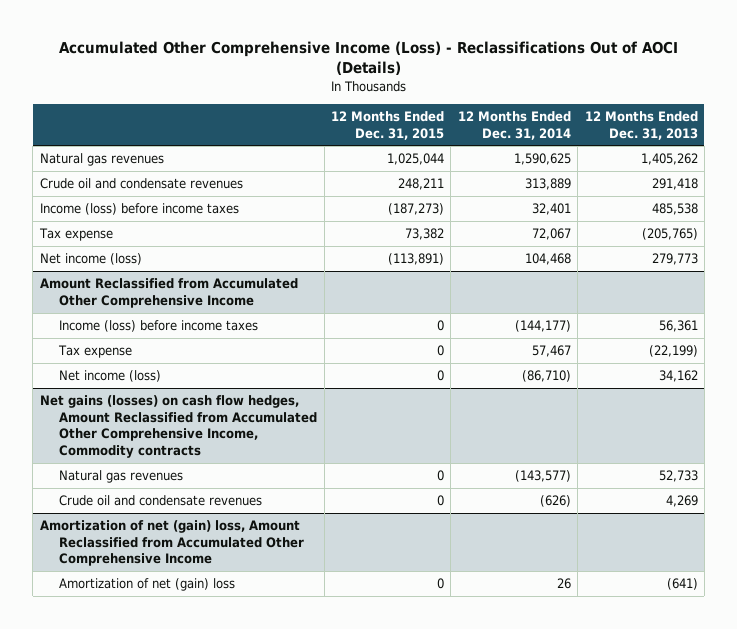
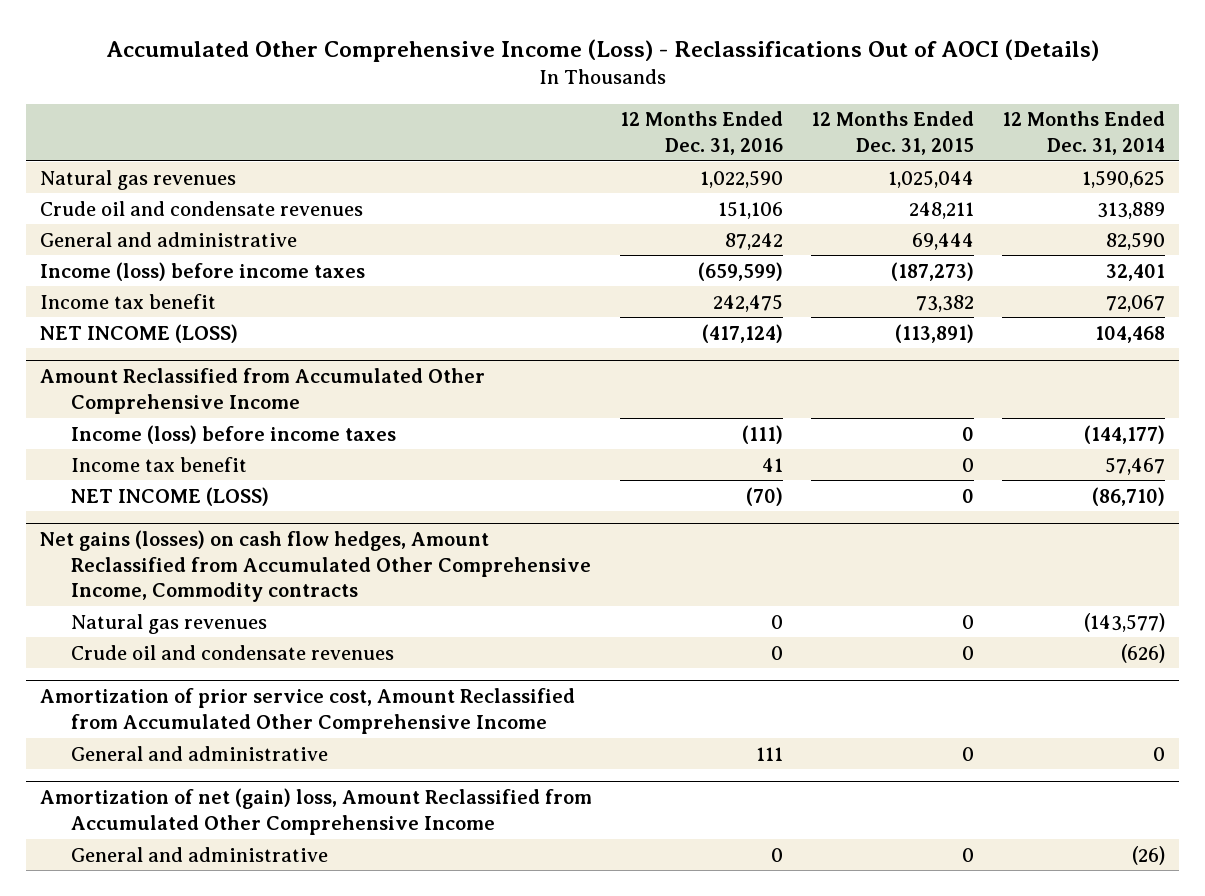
- | 12 Months Ended Dec. 31, 2015 | 12 Months Ended Dec. 31, 2014 | 12 Months Ended Dec. 31, 2013
+ | 12 Months Ended Dec. 31, 2016 | 12 Months Ended Dec. 31, 2015 | 12 Months Ended Dec. 31, 2014
+ General and administrative | 87,242 | 69,444 | 82,590
- Tax expense | 73,382 | 72,067 | (205,765)
- Net income (loss) | (113,891) | 104,468 | 279,773
+ Income tax benefit | 242,475 | 73,382 | 72,067
+ NET INCOME (LOSS) | (417,124) | (113,891) | 104,468
@ Amount Reclassified from Accumulated Other Comprehensive Income
- Tax expense | 0 | 57,467 | (22,199)
- Net income (loss) | 0 | (86,710) | 34,162
+ Income tax benefit | 41 | 0 | 57,467
+ NET INCOME (LOSS) | (70) | 0 | (86,710)
+ Amortization of prior service cost, Amount Reclassified from Accumulated Other Comprehensive Income
+ General and administrative | 111 | 0 | 0
@ Amortization of net (gain) loss, Amount Reclassified from Accumulated Other Comprehensive Income
- Amortization of net (gain) loss | 0 | 26 | (641)
+ General and administrative | 0 | 0 | (26)

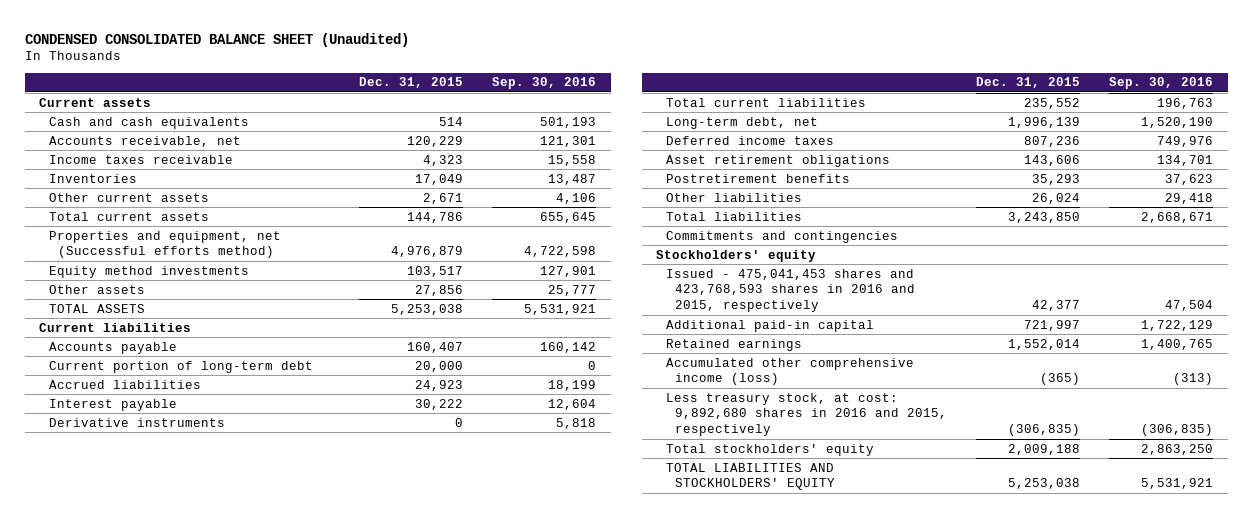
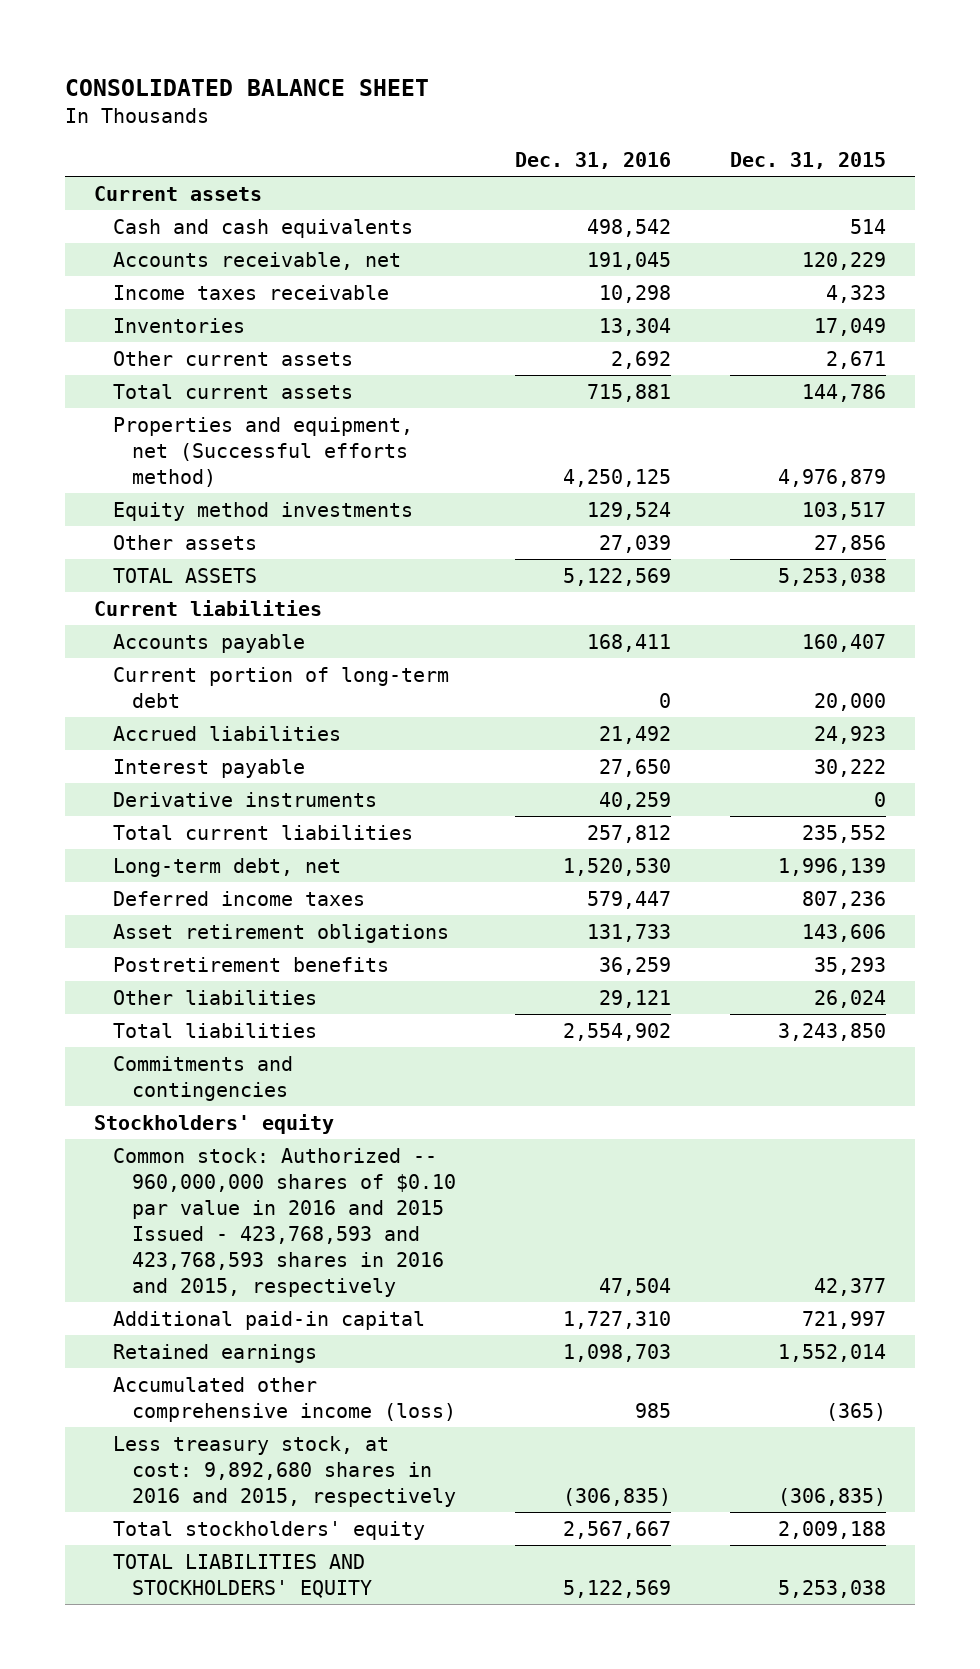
- CONDENSED CONSOLIDATED BALANCE SHEET (Unaudited)
+ CONSOLIDATED BALANCE SHEET
- | Dec. 31, 2015 | Sep. 30, 2016
+ | Dec. 31, 2016 | Dec. 31, 2015
- Issued - 475,041,453 shares and 423,768,593 shares in 2016 and 2015, respectively | 42,377 | 47,504
+ Common stock: Authorized -- 960,000,000 shares of $0.10 par value in 2016 and 2015 Issued - 423,768,593 and 423,768,593 shares in 2016 and 2015, respectively | 47,504 | 42,377

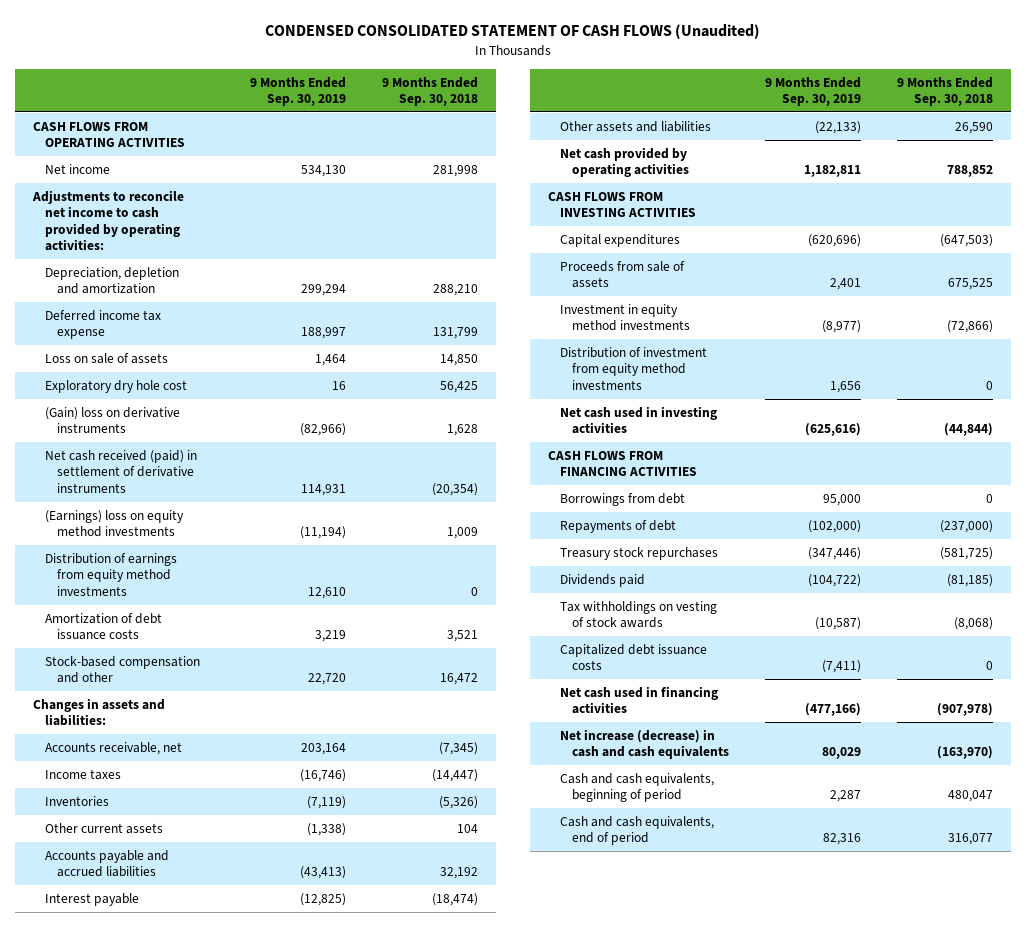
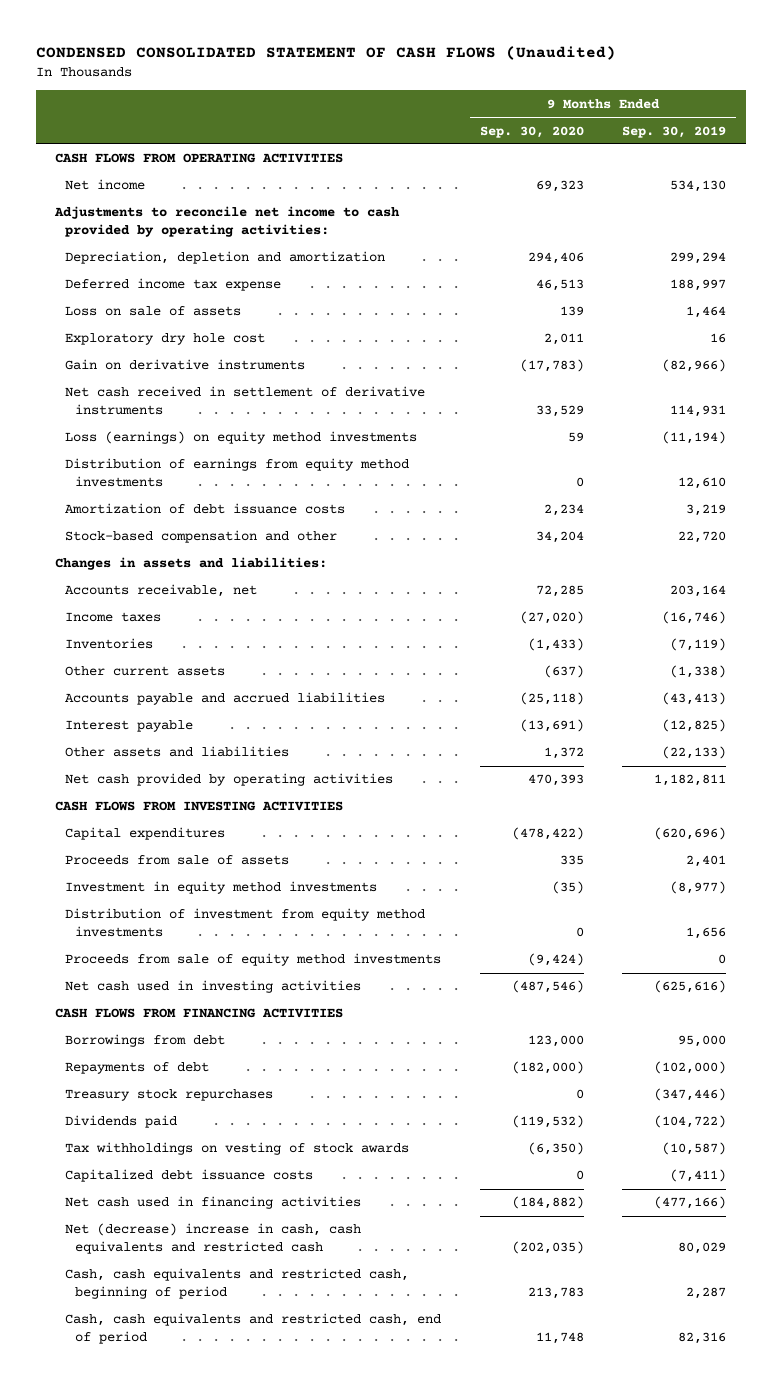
- | 9 Months Ended Sep. 30, 2019 | 9 Months Ended Sep. 30, 2018
+ | 9 Months Ended Sep. 30, 2020 | 9 Months Ended Sep. 30, 2019
- (Gain) loss on derivative instruments | (82,966) | 1,628
- Net cash received (paid) in settlement of derivative instruments | 114,931 | (20,354)
- (Earnings) loss on equity method investments | (11,194) | 1,009
+ Gain on derivative instruments | (17,783) | (82,966)
+ Net cash received in settlement of derivative instruments | 33,529 | 114,931
+ Loss (earnings) on equity method investments | 59 | (11,194)
+ Proceeds from sale of equity method investments | (9,424) | 0
- Net increase (decrease) in cash and cash equivalents | 80,029 | (163,970)
- Cash and cash equivalents, beginning of period | 2,287 | 480,047
- Cash and cash equivalents, end of period | 82,316 | 316,077
+ Net (decrease) increase in cash, cash equivalents and restricted cash | (202,035) | 80,029
+ Cash, cash equivalents and restricted cash, beginning of period | 213,783 | 2,287
+ Cash, cash equivalents and restricted cash, end of period | 11,748 | 82,316

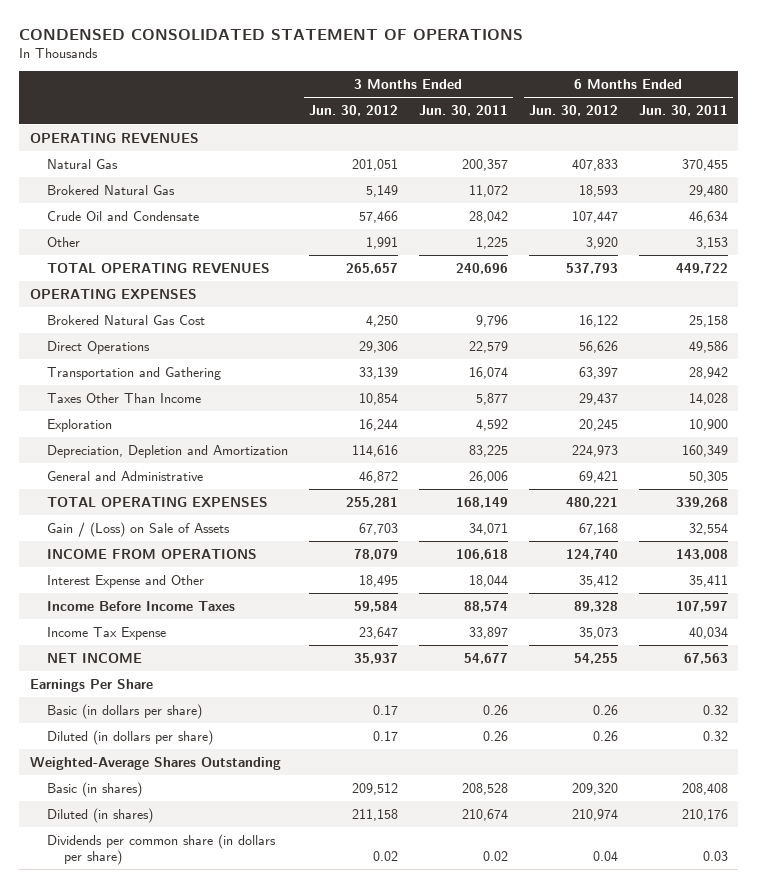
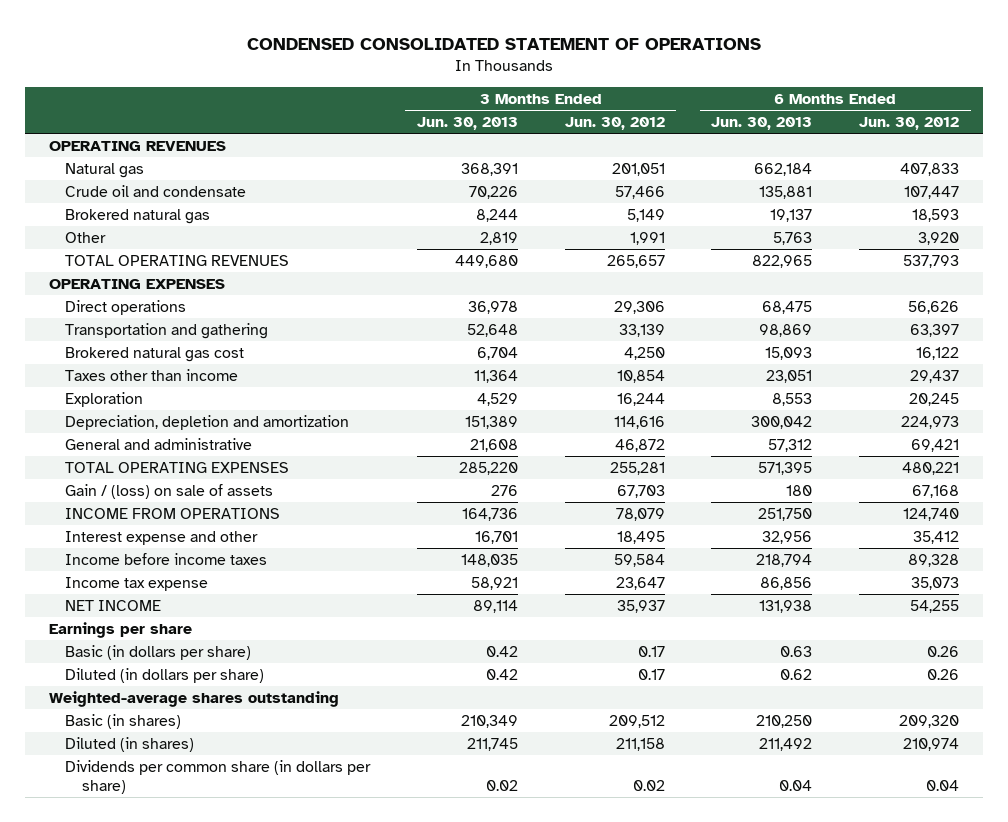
- | 3 Months Ended Jun. 30, 2012 | 3 Months Ended Jun. 30, 2011 | 6 Months Ended Jun. 30, 2012 | 6 Months Ended Jun. 30, 2011
+ | 3 Months Ended Jun. 30, 2013 | 3 Months Ended Jun. 30, 2012 | 6 Months Ended Jun. 30, 2013 | 6 Months Ended Jun. 30, 2012
- Natural Gas | 201,051 | 200,357 | 407,833 | 370,455
- Brokered Natural Gas | 5,149 | 11,072 | 18,593 | 29,480
- Crude Oil and Condensate | 57,466 | 28,042 | 107,447 | 46,634
+ Natural gas | 368,391 | 201,051 | 662,184 | 407,833
+ Crude oil and condensate | 70,226 | 57,466 | 135,881 | 107,447
+ Brokered natural gas | 8,244 | 5,149 | 19,137 | 18,593
- Brokered Natural Gas Cost | 4,250 | 9,796 | 16,122 | 25,158
- Direct Operations | 29,306 | 22,579 | 56,626 | 49,586
- Transportation and Gathering | 33,139 | 16,074 | 63,397 | 28,942
- Taxes Other Than Income | 10,854 | 5,877 | 29,437 | 14,028
+ Direct operations | 36,978 | 29,306 | 68,475 | 56,626
+ Transportation and gathering | 52,648 | 33,139 | 98,869 | 63,397
+ Brokered natural gas cost | 6,704 | 4,250 | 15,093 | 16,122
+ Taxes other than income | 11,364 | 10,854 | 23,051 | 29,437
- Depreciation, Depletion and Amortization | 114,616 | 83,225 | 224,973 | 160,349
- General and Administrative | 46,872 | 26,006 | 69,421 | 50,305
+ Depreciation, depletion and amortization | 151,389 | 114,616 | 300,042 | 224,973
+ General and administrative | 21,608 | 46,872 | 57,312 | 69,421
- Gain / (Loss) on Sale of Assets | 67,703 | 34,071 | 67,168 | 32,554
+ Gain / (loss) on sale of assets | 276 | 67,703 | 180 | 67,168
- Interest Expense and Other | 18,495 | 18,044 | 35,412 | 35,411
- Income Before Income Taxes | 59,584 | 88,574 | 89,328 | 107,597
- Income Tax Expense | 23,647 | 33,897 | 35,073 | 40,034
+ Interest expense and other | 16,701 | 18,495 | 32,956 | 35,412
+ Income before income taxes | 148,035 | 59,584 | 218,794 | 89,328
+ Income tax expense | 58,921 | 23,647 | 86,856 | 35,073
- Earnings Per Share
+ Earnings per share
- Weighted-Average Shares Outstanding
+ Weighted-average shares outstanding

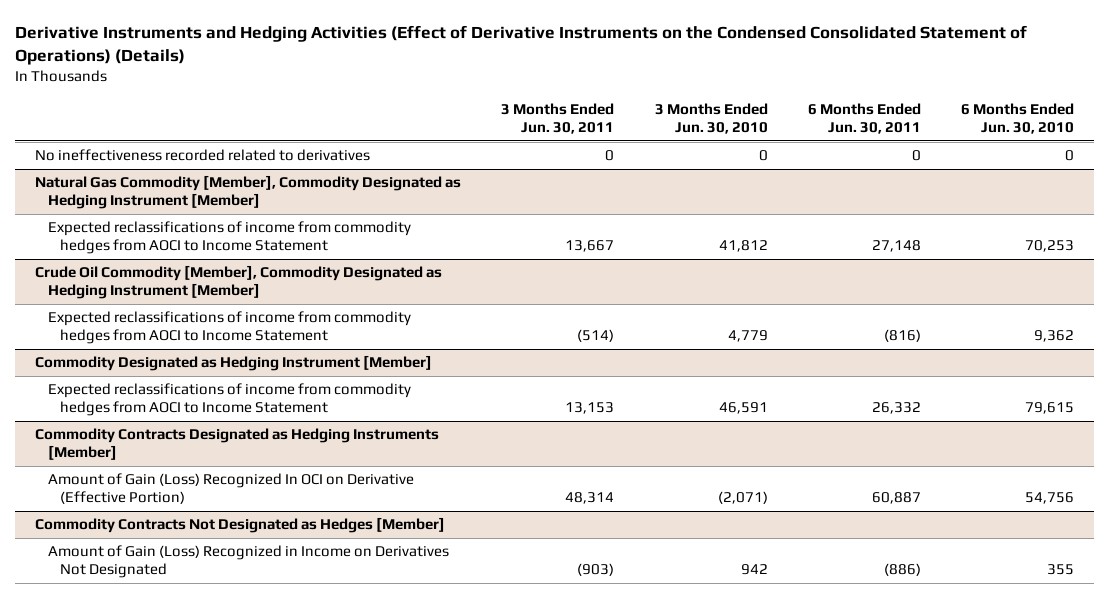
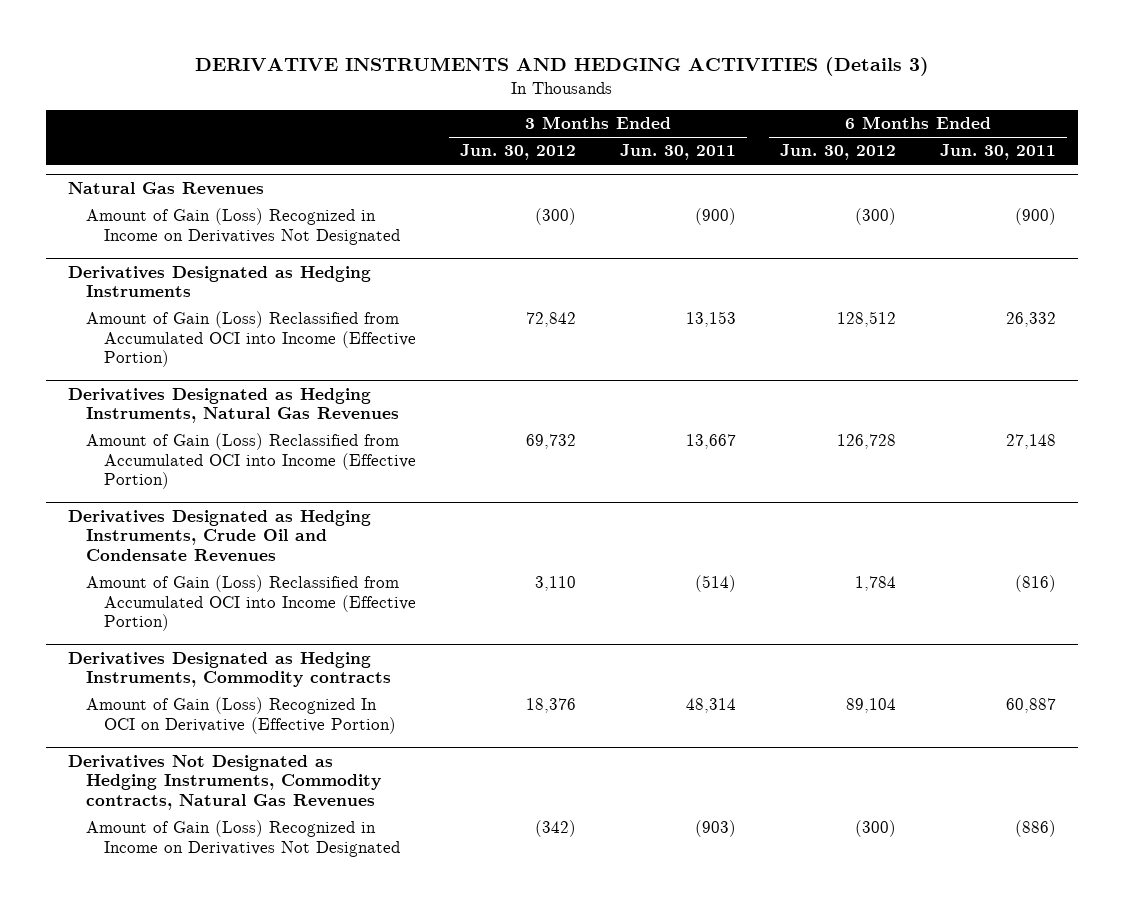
- Derivative Instruments and Hedging Activities (Effect of Derivative Instruments on the Condensed Consolidated Statement of Operations) (Details)
+ DERIVATIVE INSTRUMENTS AND HEDGING ACTIVITIES (Details 3)
- | 3 Months Ended Jun. 30, 2011 | 3 Months Ended Jun. 30, 2010 | 6 Months Ended Jun. 30, 2011 | 6 Months Ended Jun. 30, 2010
+ | 3 Months Ended Jun. 30, 2012 | 3 Months Ended Jun. 30, 2011 | 6 Months Ended Jun. 30, 2012 | 6 Months Ended Jun. 30, 2011
- No ineffectiveness recorded related to derivatives | 0 | 0 | 0 | 0
- Natural Gas Commodity [Member], Commodity Designated as Hedging Instrument [Member]
- Expected reclassifications of income from commodity hedges from AOCI to Income Statement | 13,667 | 41,812 | 27,148 | 70,253
- Crude Oil Commodity [Member], Commodity Designated as Hedging Instrument [Member]
- Expected reclassifications of income from commodity hedges from AOCI to Income Statement | (514) | 4,779 | (816) | 9,362
- Commodity Designated as Hedging Instrument [Member]
- Expected reclassifications of income from commodity hedges from AOCI to Income Statement | 13,153 | 46,591 | 26,332 | 79,615
- Commodity Contracts Designated as Hedging Instruments [Member]
+ Natural Gas Revenues
+ Amount of Gain (Loss) Recognized in Income on Derivatives Not Designated | (300) | (900) | (300) | (900)
+ Derivatives Designated as Hedging Instruments
+ Amount of Gain (Loss) Reclassified from Accumulated OCI into Income (Effective Portion) | 72,842 | 13,153 | 128,512 | 26,332
+ Derivatives Designated as Hedging Instruments, Natural Gas Revenues
+ Amount of Gain (Loss) Reclassified from Accumulated OCI into Income (Effective Portion) | 69,732 | 13,667 | 126,728 | 27,148
+ Derivatives Designated as Hedging Instruments, Crude Oil and Condensate Revenues
+ Amount of Gain (Loss) Reclassified from Accumulated OCI into Income (Effective Portion) | 3,110 | (514) | 1,784 | (816)
+ Derivatives Designated as Hedging Instruments, Commodity contracts
- Commodity Contracts Not Designated as Hedges [Member]
+ Derivatives Not Designated as Hedging Instruments, Commodity contracts, Natural Gas Revenues

